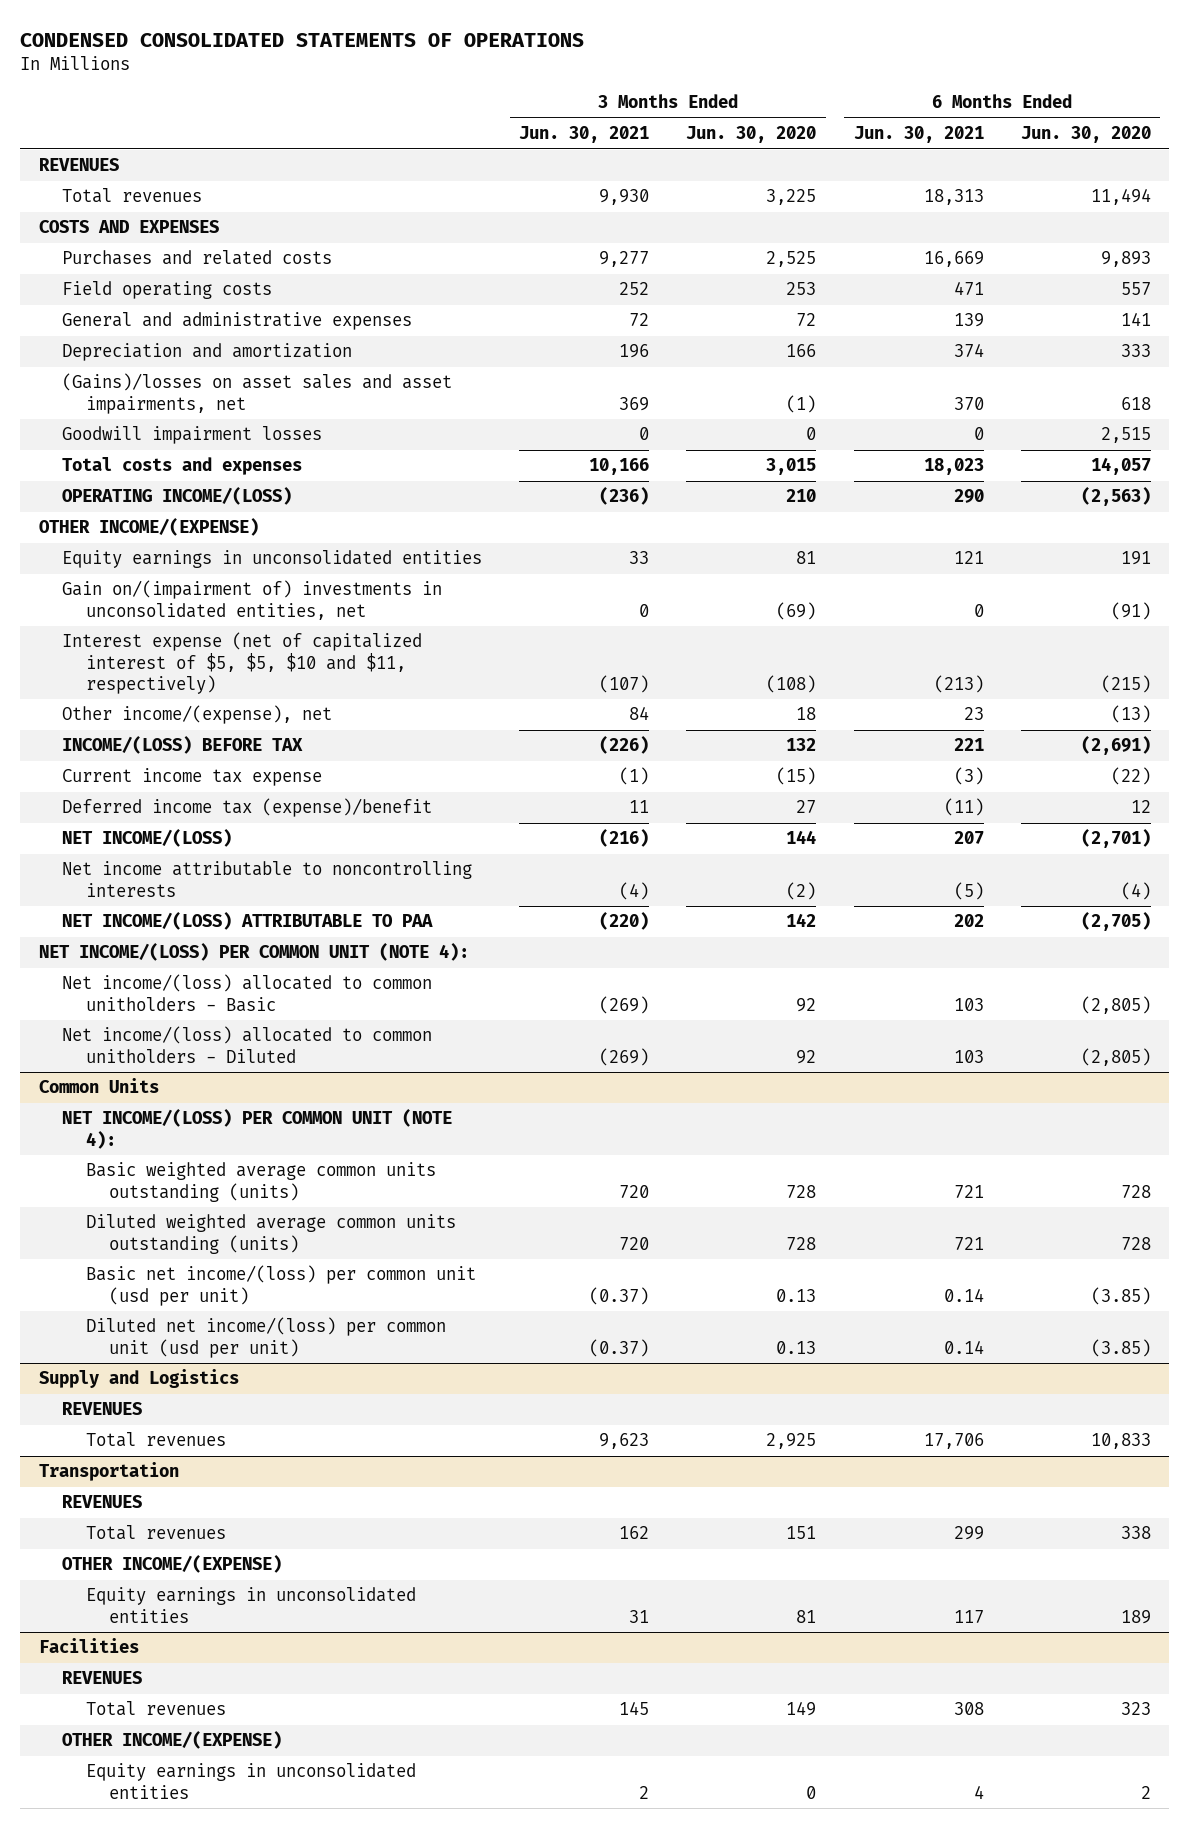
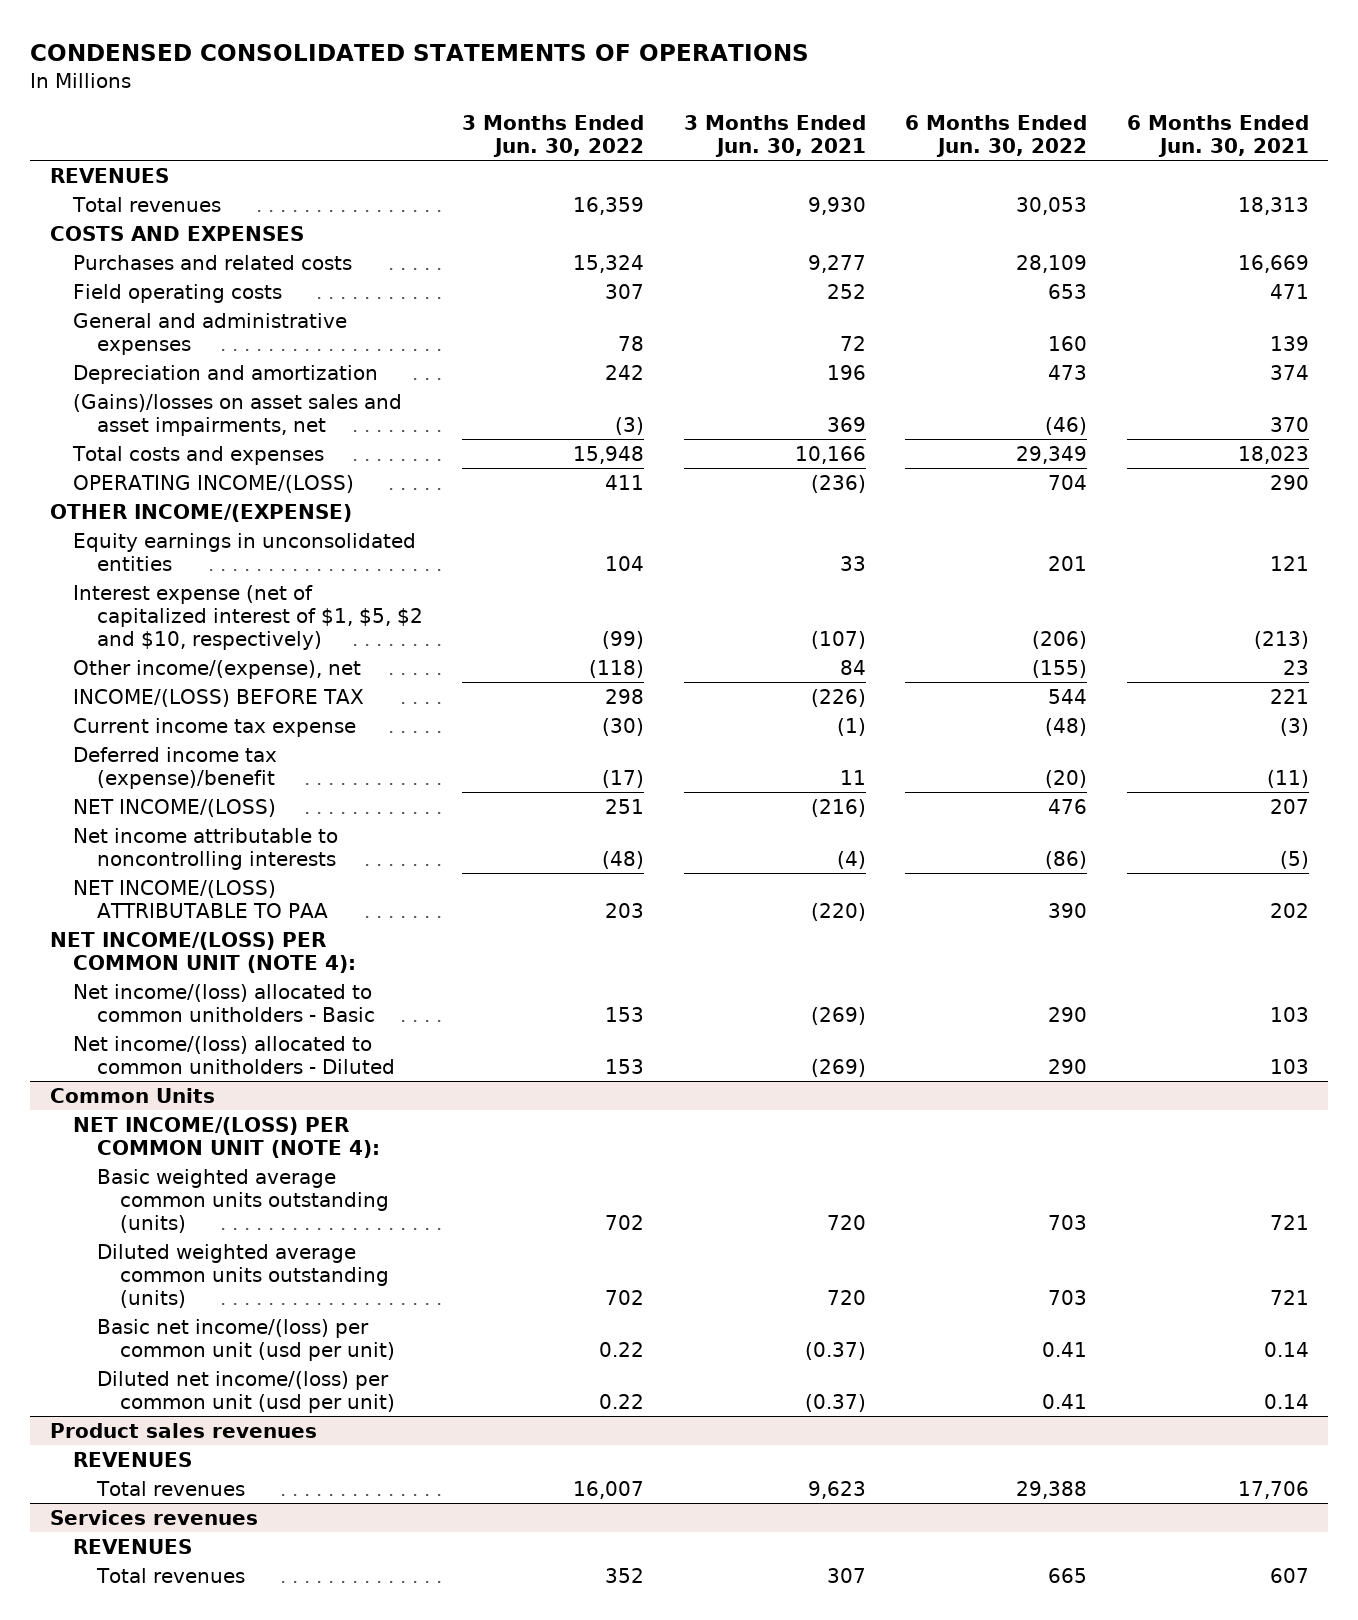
- | 3 Months Ended Jun. 30, 2021 | 3 Months Ended Jun. 30, 2020 | 6 Months Ended Jun. 30, 2021 | 6 Months Ended Jun. 30, 2020
+ | 3 Months Ended Jun. 30, 2022 | 3 Months Ended Jun. 30, 2021 | 6 Months Ended Jun. 30, 2022 | 6 Months Ended Jun. 30, 2021
- Goodwill impairment losses | 0 | 0 | 0 | 2,515
- Gain on/(impairment of) investments in unconsolidated entities, net | 0 | (69) | 0 | (91)
- Interest expense (net of capitalized interest of $5, $5, $10 and $11, respectively) | (107) | (108) | (213) | (215)
+ Interest expense (net of capitalized interest of $1, $5, $2 and $10, respectively) | (99) | (107) | (206) | (213)
- Supply and Logistics
+ Product sales revenues
- Transportation
- REVENUES
- Total revenues | 162 | 151 | 299 | 338
- OTHER INCOME/(EXPENSE)
- Equity earnings in unconsolidated entities | 31 | 81 | 117 | 189
- Facilities
+ Services revenues
- Total revenues | 145 | 149 | 308 | 323
- OTHER INCOME/(EXPENSE)
- Equity earnings in unconsolidated entities | 2 | 0 | 4 | 2
+ Total revenues | 352 | 307 | 665 | 607

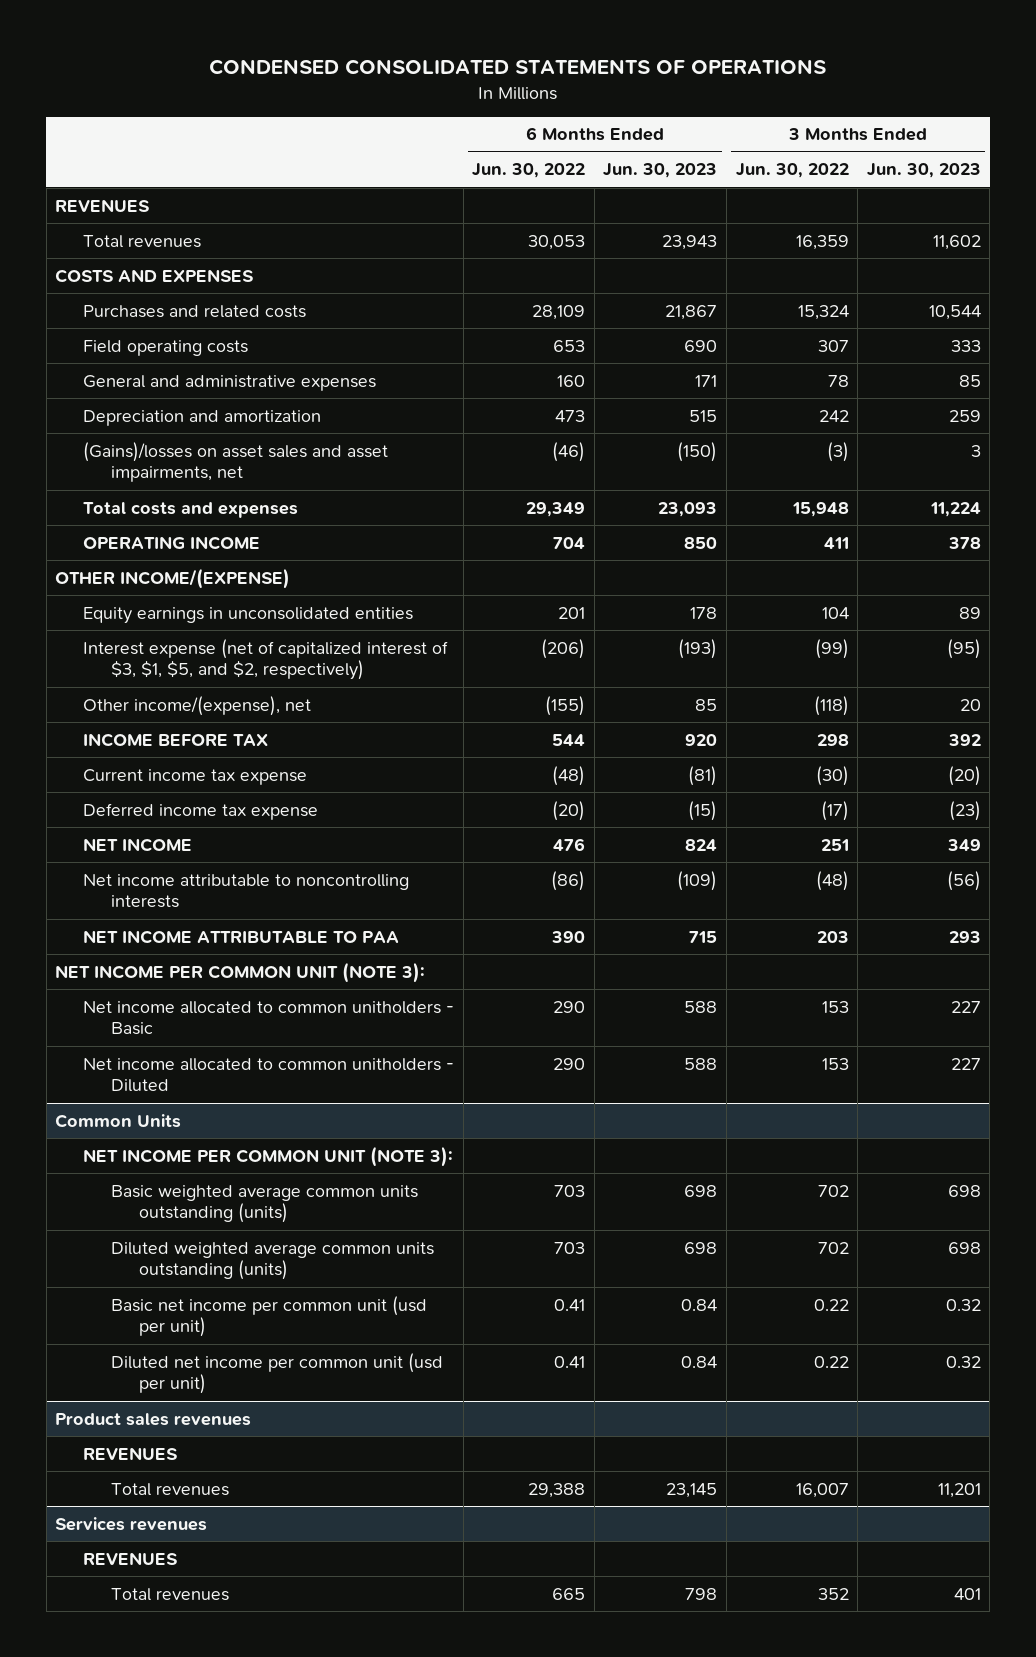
- | 3 Months Ended Jun. 30, 2022 | 3 Months Ended Jun. 30, 2021 | 6 Months Ended Jun. 30, 2022 | 6 Months Ended Jun. 30, 2021
+ | 6 Months Ended Jun. 30, 2022 | 6 Months Ended Jun. 30, 2023 | 3 Months Ended Jun. 30, 2022 | 3 Months Ended Jun. 30, 2023
- OPERATING INCOME/(LOSS) | 411 | (236) | 704 | 290
+ OPERATING INCOME | 704 | 850 | 411 | 378
- Interest expense (net of capitalized interest of $1, $5, $2 and $10, respectively) | (99) | (107) | (206) | (213)
+ Interest expense (net of capitalized interest of $3, $1, $5, and $2, respectively) | (206) | (193) | (99) | (95)
- INCOME/(LOSS) BEFORE TAX | 298 | (226) | 544 | 221
+ INCOME BEFORE TAX | 544 | 920 | 298 | 392
- Deferred income tax (expense)/benefit | (17) | 11 | (20) | (11)
- NET INCOME/(LOSS) | 251 | (216) | 476 | 207
+ Deferred income tax expense | (20) | (15) | (17) | (23)
+ NET INCOME | 476 | 824 | 251 | 349
- NET INCOME/(LOSS) ATTRIBUTABLE TO PAA | 203 | (220) | 390 | 202
- NET INCOME/(LOSS) PER COMMON UNIT (NOTE 4):
- Net income/(loss) allocated to common unitholders - Basic | 153 | (269) | 290 | 103
- Net income/(loss) allocated to common unitholders - Diluted | 153 | (269) | 290 | 103
+ NET INCOME ATTRIBUTABLE TO PAA | 390 | 715 | 203 | 293
+ NET INCOME PER COMMON UNIT (NOTE 3):
+ Net income allocated to common unitholders - Basic | 290 | 588 | 153 | 227
+ Net income allocated to common unitholders - Diluted | 290 | 588 | 153 | 227
@ Common Units
- NET INCOME/(LOSS) PER COMMON UNIT (NOTE 4):
+ NET INCOME PER COMMON UNIT (NOTE 3):
- Basic net income/(loss) per common unit (usd per unit) | 0.22 | (0.37) | 0.41 | 0.14
- Diluted net income/(loss) per common unit (usd per unit) | 0.22 | (0.37) | 0.41 | 0.14
+ Basic net income per common unit (usd per unit) | 0.41 | 0.84 | 0.22 | 0.32
+ Diluted net income per common unit (usd per unit) | 0.41 | 0.84 | 0.22 | 0.32

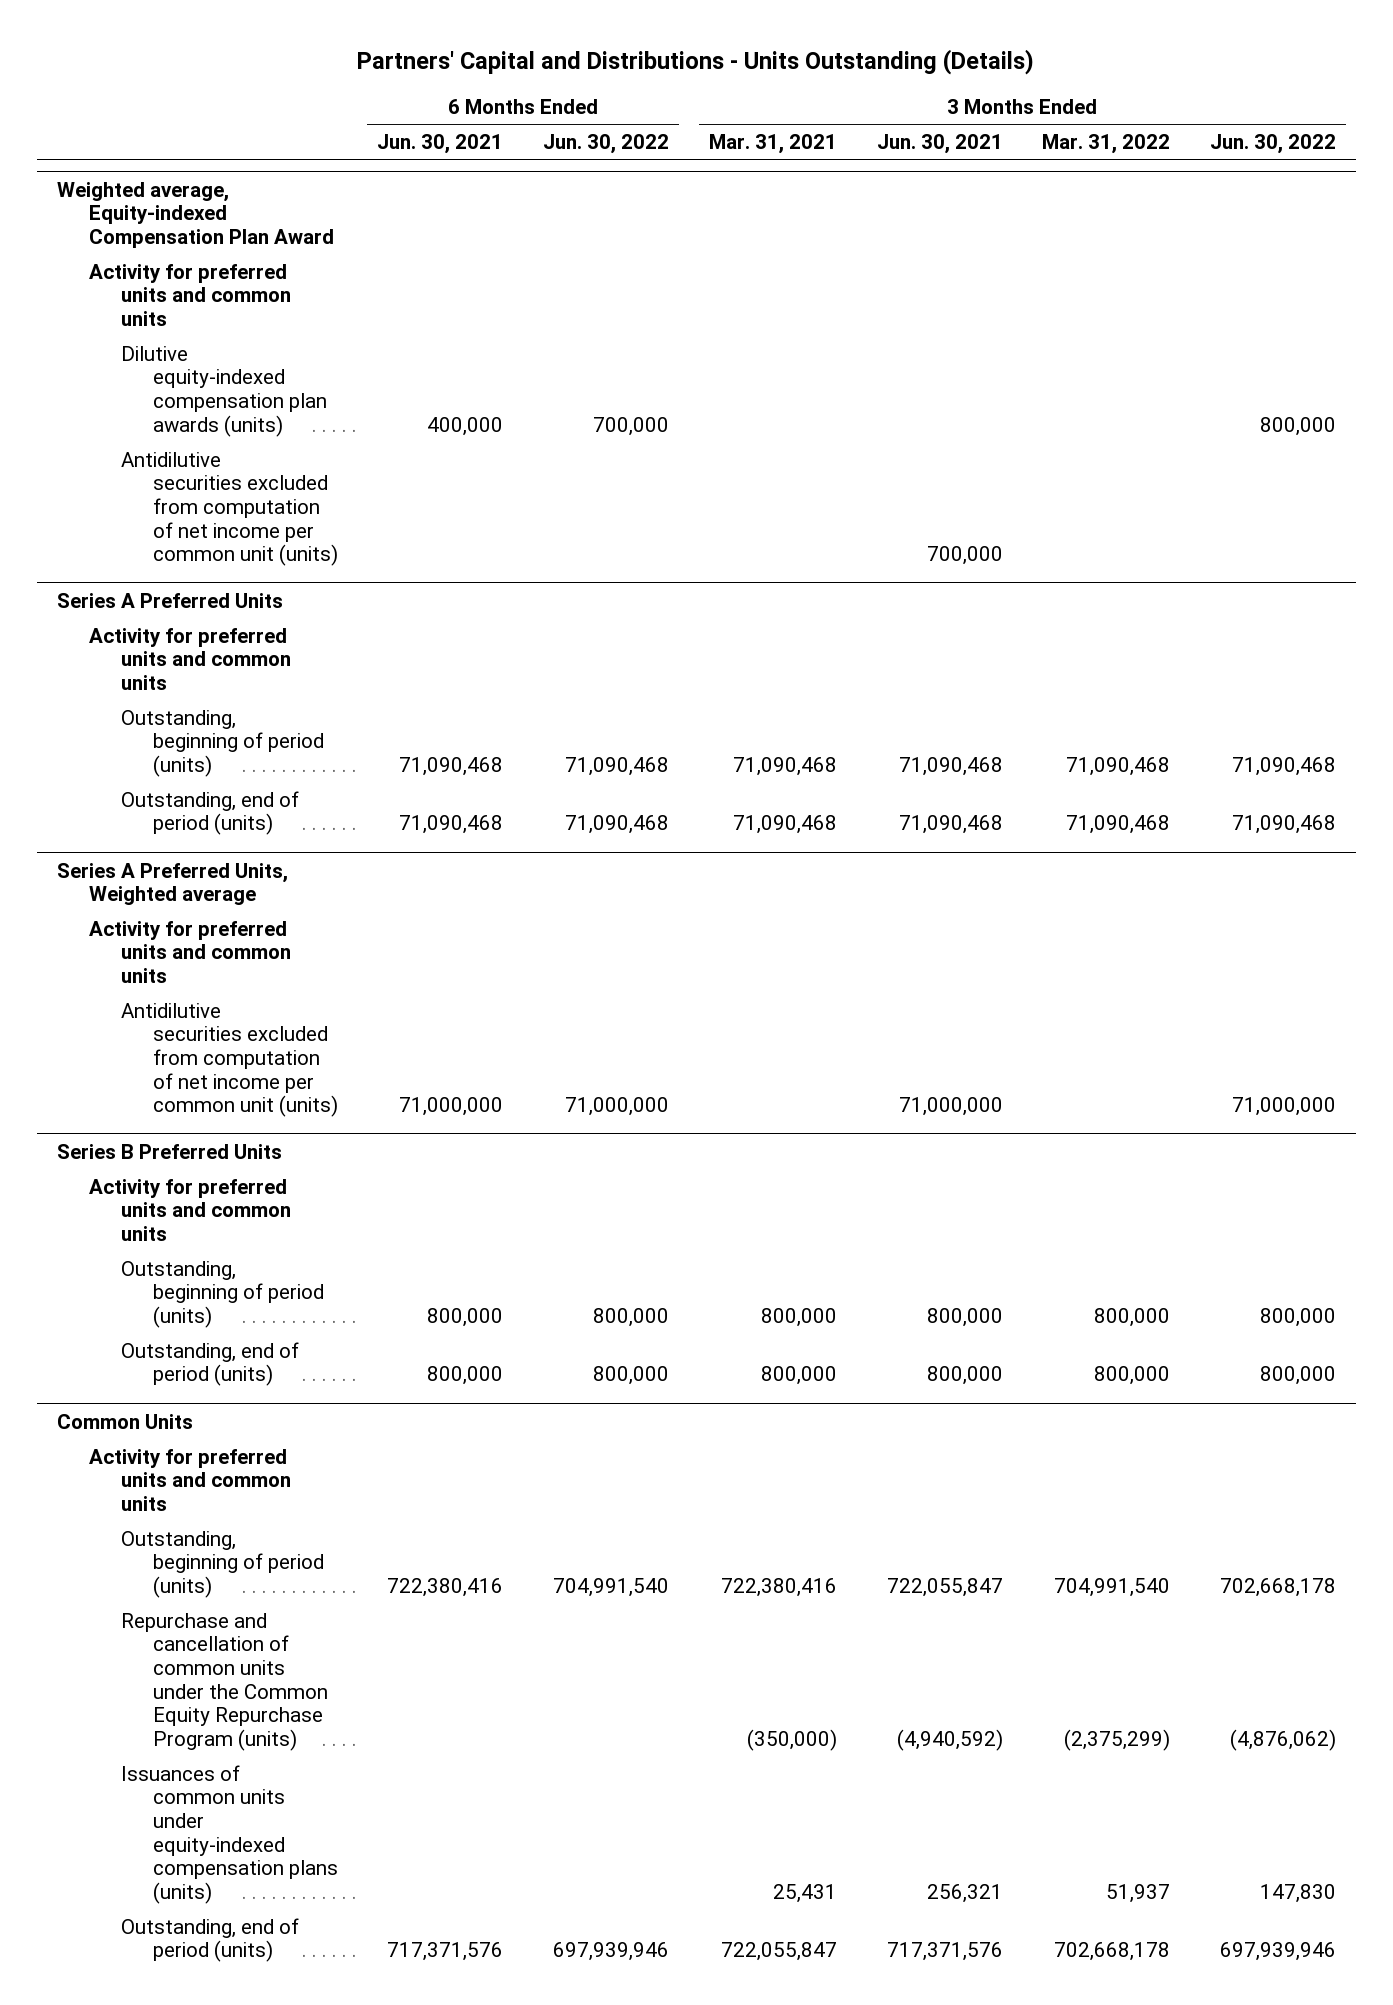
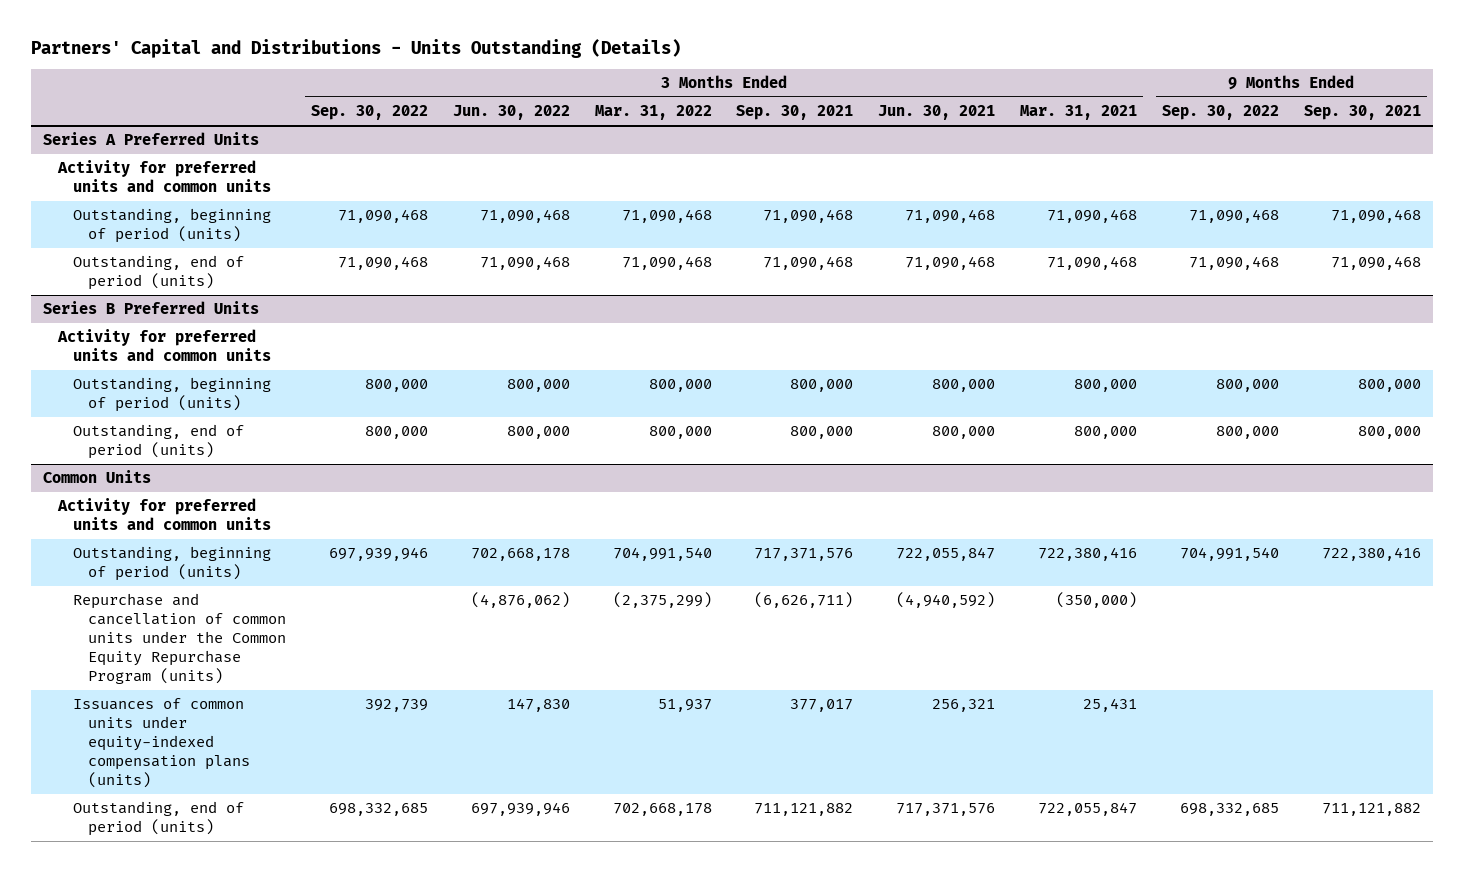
- | 6 Months Ended Jun. 30, 2021 | 6 Months Ended Jun. 30, 2022 | 3 Months Ended Mar. 31, 2021 | 3 Months Ended Jun. 30, 2021 | 3 Months Ended Mar. 31, 2022 | 3 Months Ended Jun. 30, 2022
+ | 3 Months Ended Sep. 30, 2022 | 3 Months Ended Jun. 30, 2022 | 3 Months Ended Mar. 31, 2022 | 3 Months Ended Sep. 30, 2021 | 3 Months Ended Jun. 30, 2021 | 3 Months Ended Mar. 31, 2021 | 9 Months Ended Sep. 30, 2022 | 9 Months Ended Sep. 30, 2021
- Weighted average, Equity-indexed Compensation Plan Award
- Activity for preferred units and common units
- Dilutive equity-indexed compensation plan awards (units) | 400,000 | 700,000 | | | | 800,000
- Antidilutive securities excluded from computation of net income per common unit (units) | | | | 700,000 | |
- Series A Preferred Units, Weighted average
- Activity for preferred units and common units
- Antidilutive securities excluded from computation of net income per common unit (units) | 71,000,000 | 71,000,000 | | 71,000,000 | | 71,000,000

